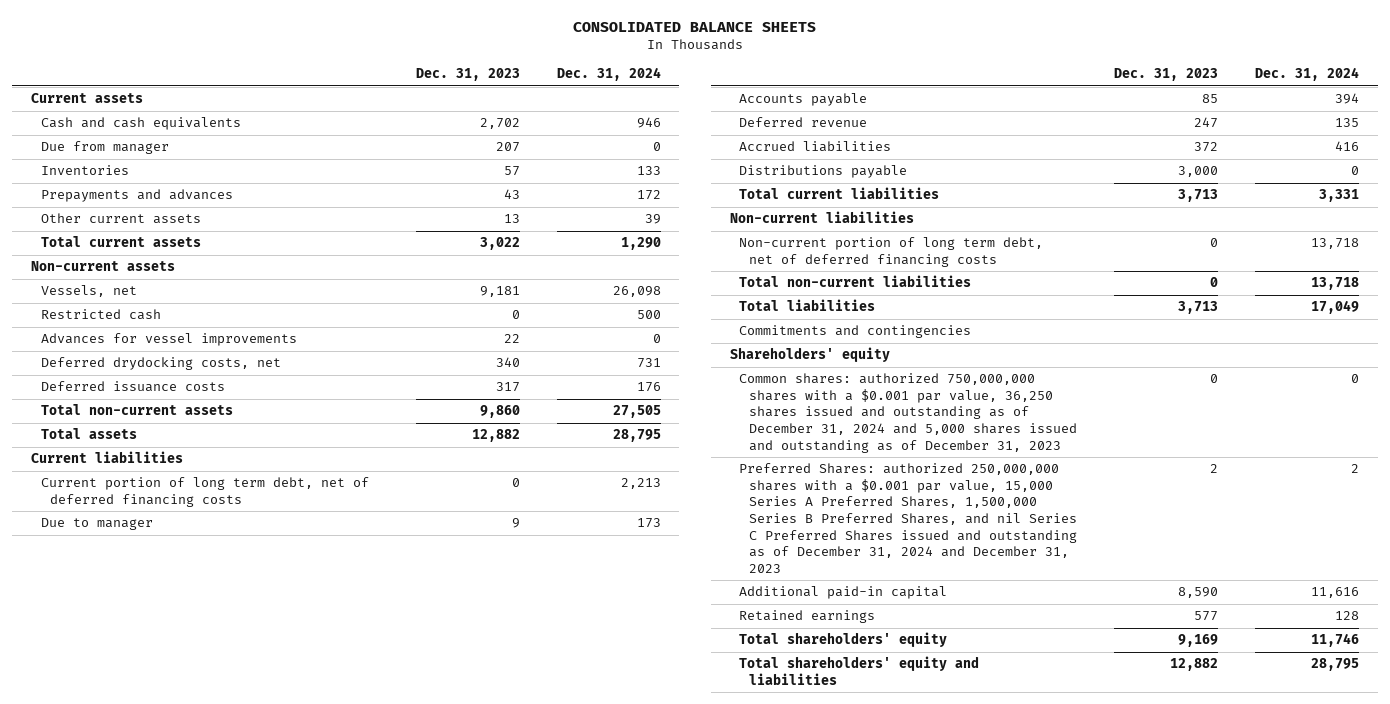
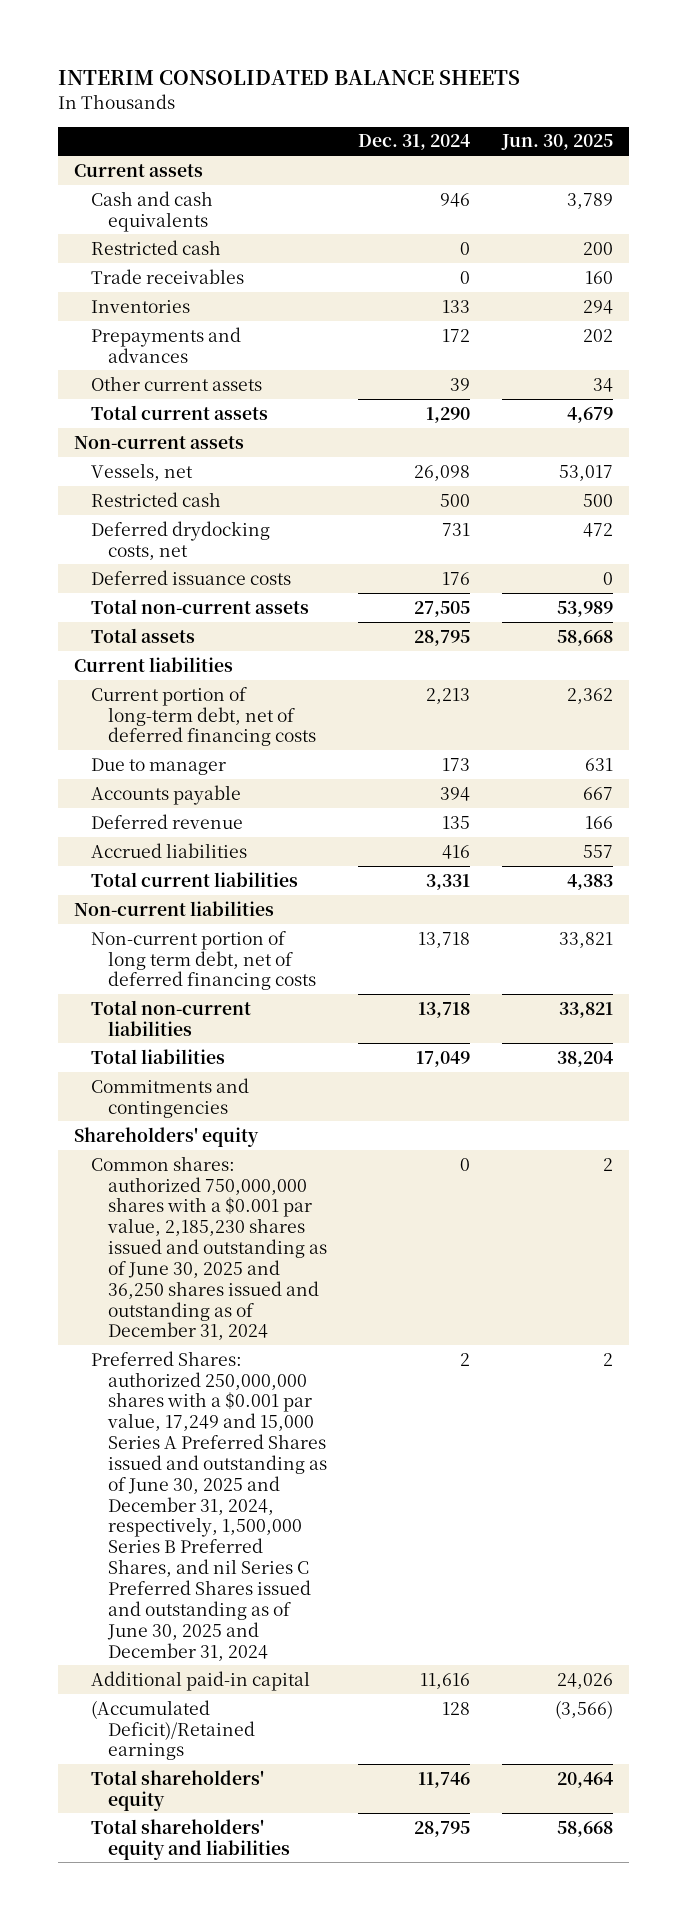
- CONSOLIDATED BALANCE SHEETS
+ INTERIM CONSOLIDATED BALANCE SHEETS
- | Dec. 31, 2023 | Dec. 31, 2024
+ | Dec. 31, 2024 | Jun. 30, 2025
- Due from manager | 207 | 0
+ Restricted cash | 0 | 200
+ Trade receivables | 0 | 160
- Advances for vessel improvements | 22 | 0
- Current portion of long term debt, net of deferred financing costs | 0 | 2,213
+ Current portion of long-term debt, net of deferred financing costs | 2,213 | 2,362
- Distributions payable | 3,000 | 0
- Common shares: authorized 750,000,000 shares with a $0.001 par value, 36,250 shares issued and outstanding as of December 31, 2024 and 5,000 shares issued and outstanding as of December 31, 2023 | 0 | 0
- Preferred Shares: authorized 250,000,000 shares with a $0.001 par value, 15,000 Series A Preferred Shares, 1,500,000 Series B Preferred Shares, and nil Series C Preferred Shares issued and outstanding as of December 31, 2024 and December 31, 2023 | 2 | 2
+ Common shares: authorized 750,000,000 shares with a $0.001 par value, 2,185,230 shares issued and outstanding as of June 30, 2025 and 36,250 shares issued and outstanding as of December 31, 2024 | 0 | 2
+ Preferred Shares: authorized 250,000,000 shares with a $0.001 par value, 17,249 and 15,000 Series A Preferred Shares issued and outstanding as of June 30, 2025 and December 31, 2024, respectively, 1,500,000 Series B Preferred Shares, and nil Series C Preferred Shares issued and outstanding as of June 30, 2025 and December 31, 2024 | 2 | 2
- Retained earnings | 577 | 128
+ (Accumulated Deficit)/Retained earnings | 128 | (3,566)

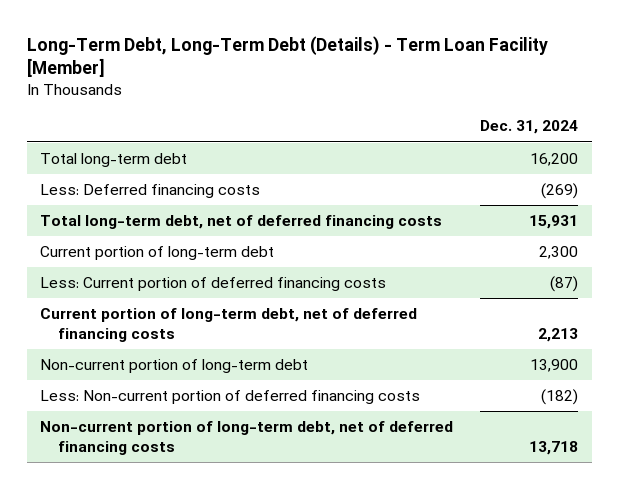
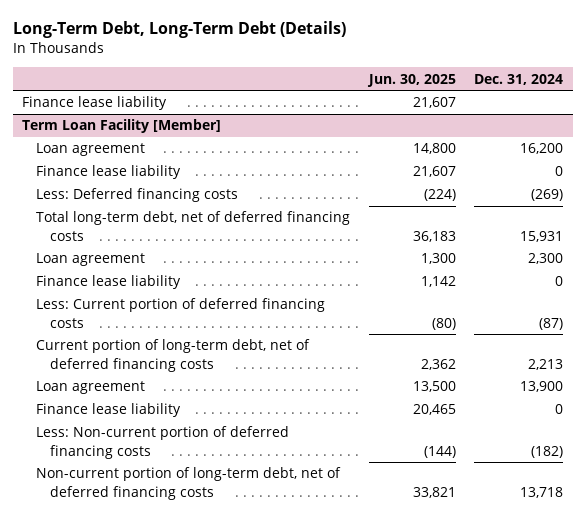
- Long-Term Debt, Long-Term Debt (Details) - Term Loan Facility [Member]
+ Long-Term Debt, Long-Term Debt (Details)
- | Dec. 31, 2024
+ | Jun. 30, 2025 | Dec. 31, 2024
- Total long-term debt | 16,200
+ Finance lease liability | 21,607 |
+ Term Loan Facility [Member]
+ Loan agreement | 14,800 | 16,200
+ Finance lease liability | 21,607 | 0
- Current portion of long-term debt | 2,300
+ Loan agreement | 1,300 | 2,300
+ Finance lease liability | 1,142 | 0
- Non-current portion of long-term debt | 13,900
+ Loan agreement | 13,500 | 13,900
+ Finance lease liability | 20,465 | 0

